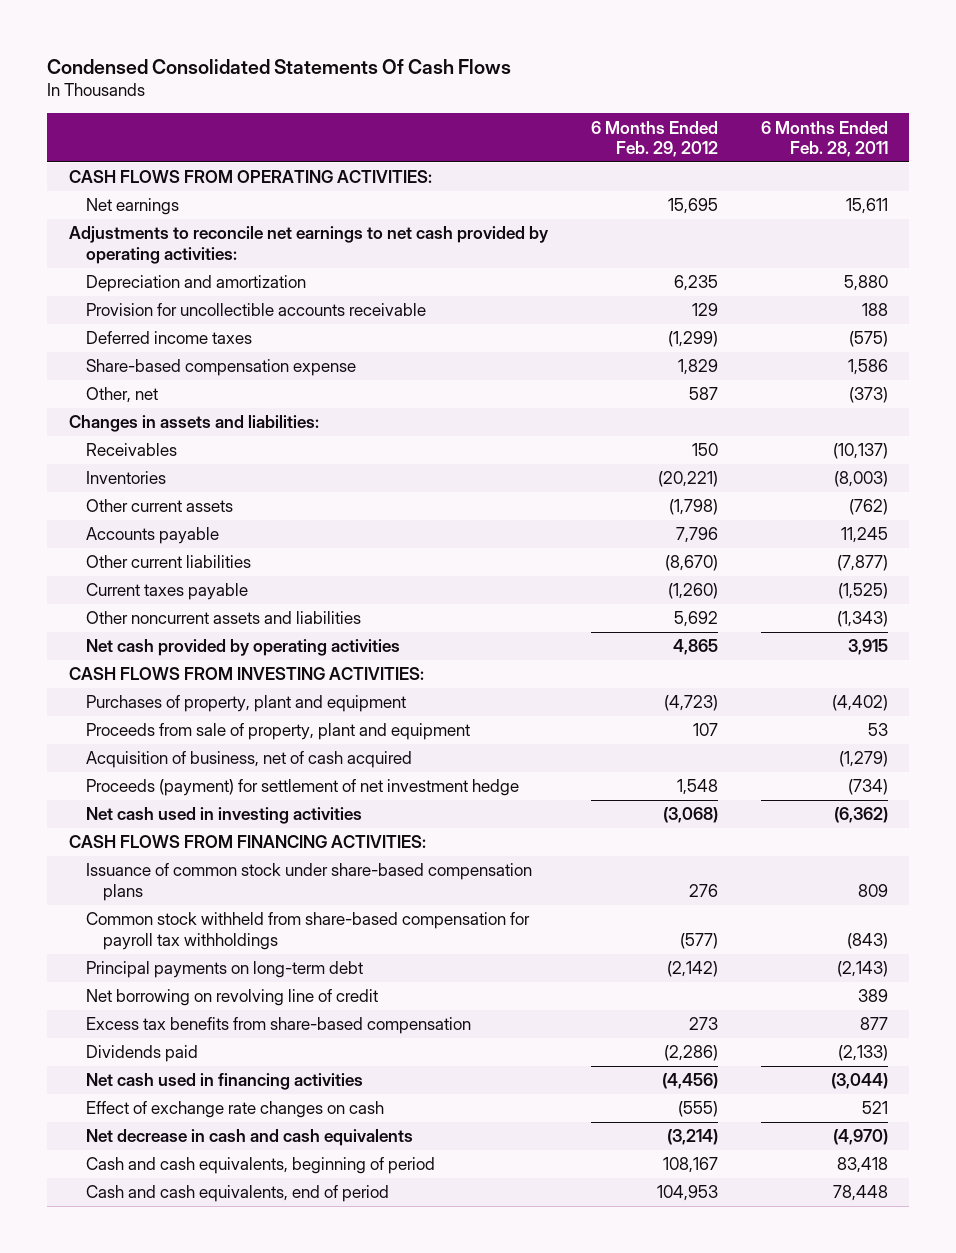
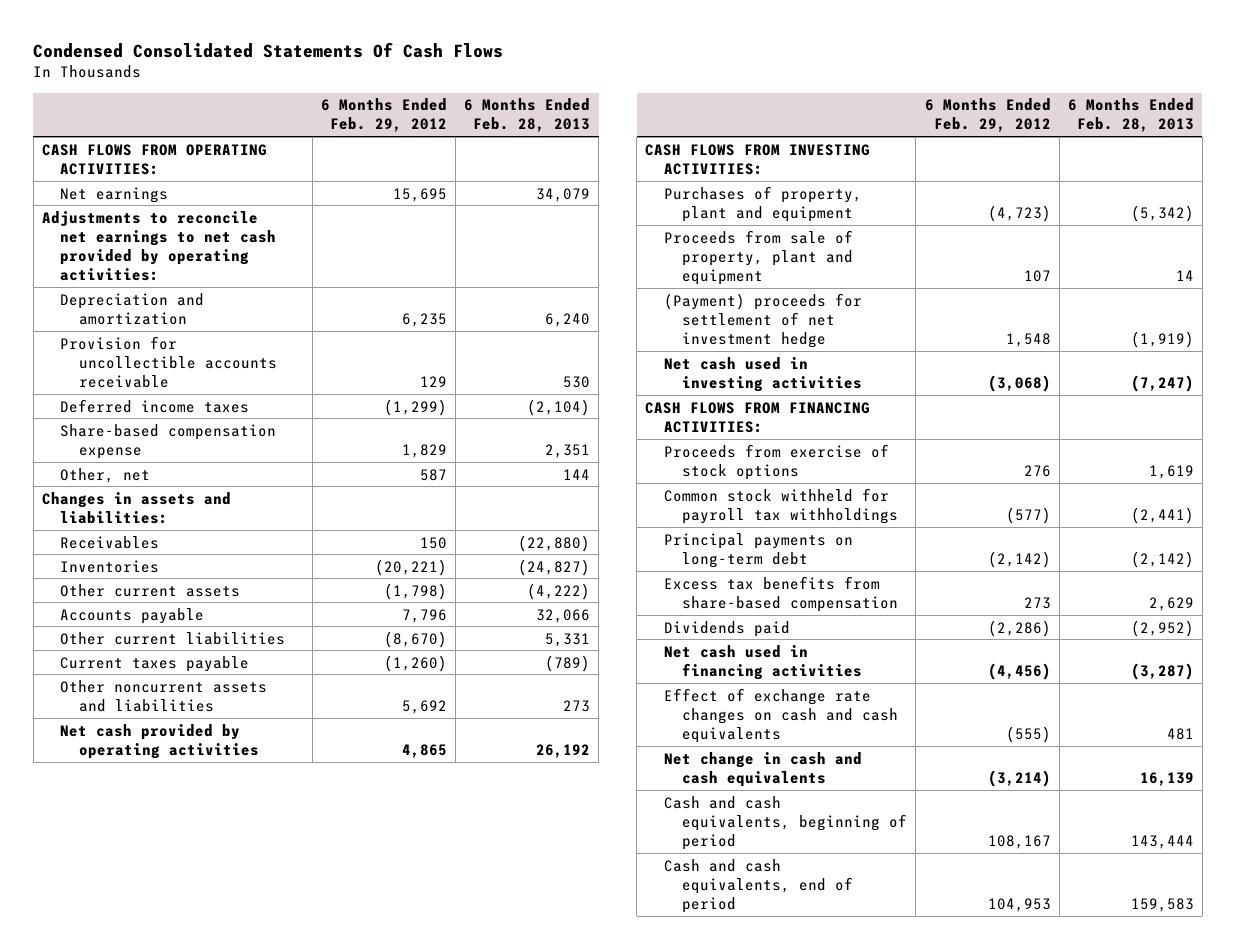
- | 6 Months Ended Feb. 29, 2012 | 6 Months Ended Feb. 28, 2011
+ | 6 Months Ended Feb. 29, 2012 | 6 Months Ended Feb. 28, 2013
- Acquisition of business, net of cash acquired | | (1,279)
- Proceeds (payment) for settlement of net investment hedge | 1,548 | (734)
+ (Payment) proceeds for settlement of net investment hedge | 1,548 | (1,919)
- Issuance of common stock under share-based compensation plans | 276 | 809
- Common stock withheld from share-based compensation for payroll tax withholdings | (577) | (843)
+ Proceeds from exercise of stock options | 276 | 1,619
+ Common stock withheld for payroll tax withholdings | (577) | (2,441)
- Net borrowing on revolving line of credit | | 389
- Effect of exchange rate changes on cash | (555) | 521
- Net decrease in cash and cash equivalents | (3,214) | (4,970)
+ Effect of exchange rate changes on cash and cash equivalents | (555) | 481
+ Net change in cash and cash equivalents | (3,214) | 16,139

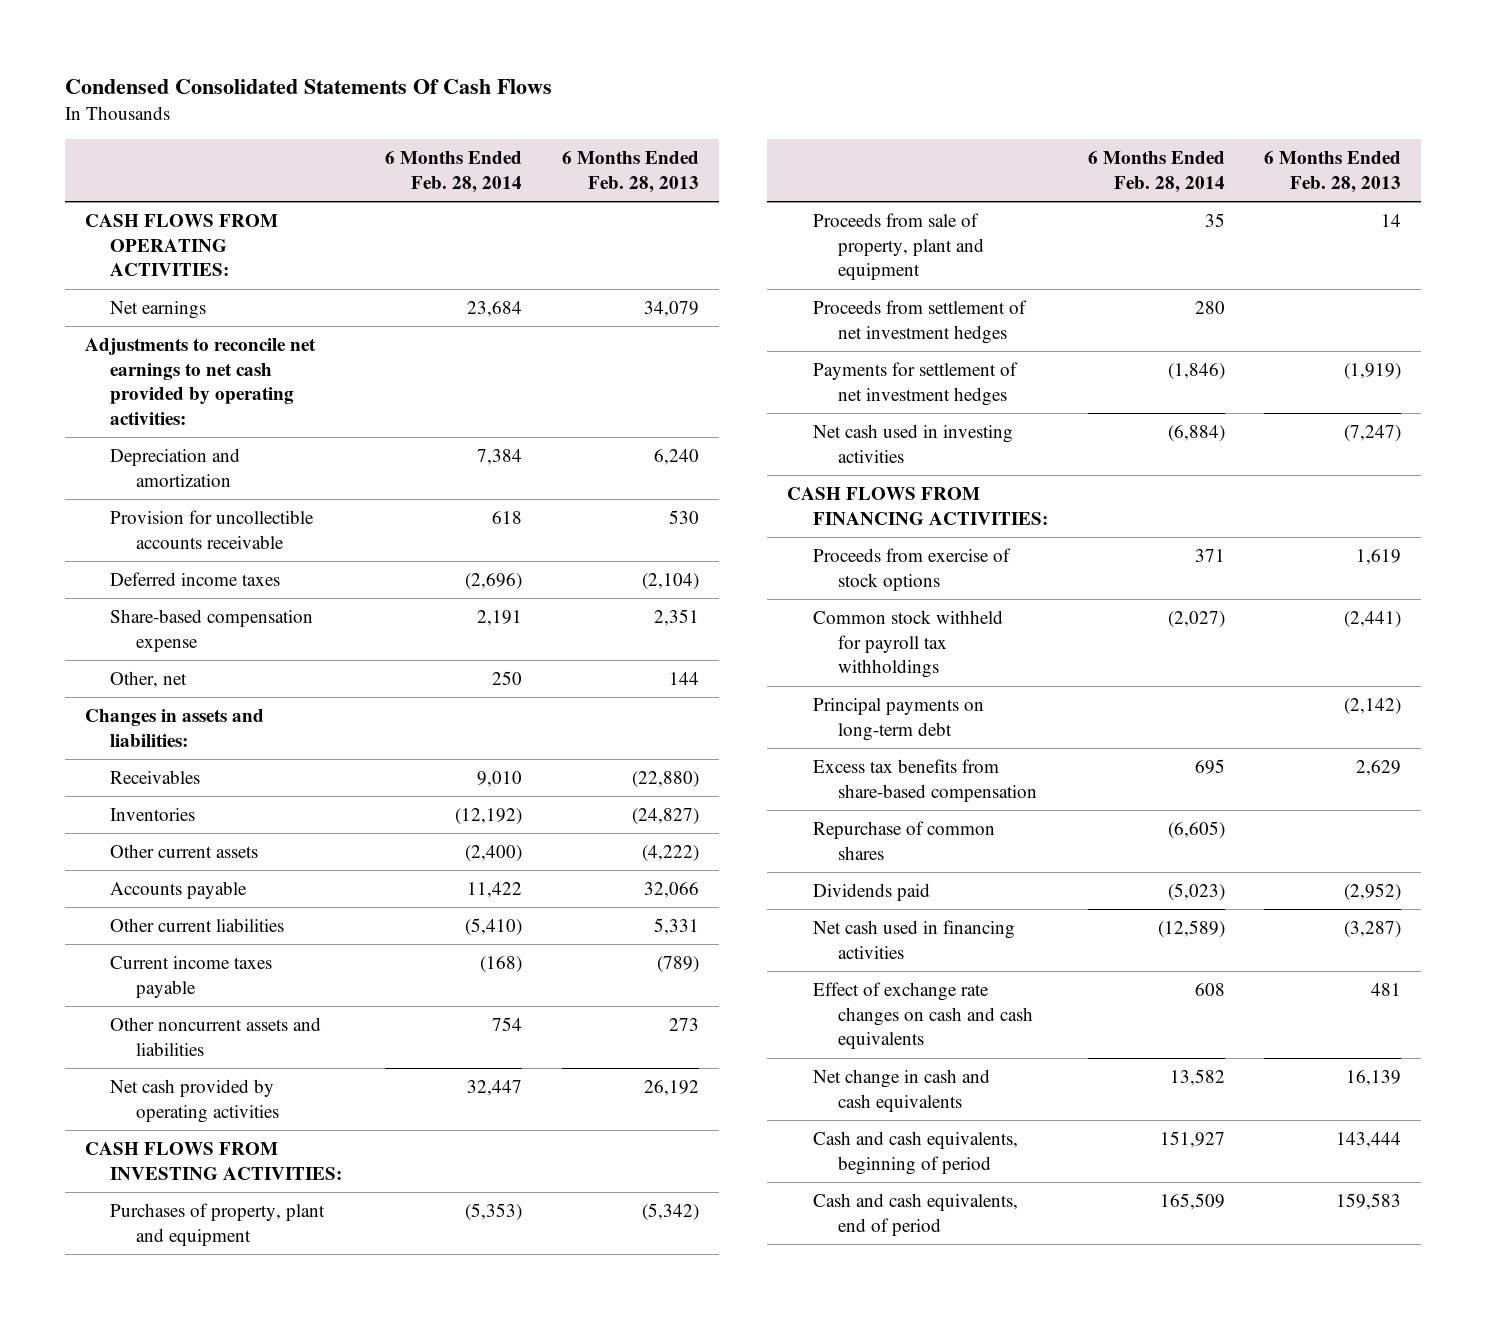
- | 6 Months Ended Feb. 29, 2012 | 6 Months Ended Feb. 28, 2013
+ | 6 Months Ended Feb. 28, 2014 | 6 Months Ended Feb. 28, 2013
- Current taxes payable | (1,260) | (789)
+ Current income taxes payable | (168) | (789)
- (Payment) proceeds for settlement of net investment hedge | 1,548 | (1,919)
+ Proceeds from settlement of net investment hedges | 280 |
+ Payments for settlement of net investment hedges | (1,846) | (1,919)
+ Repurchase of common shares | (6,605) |

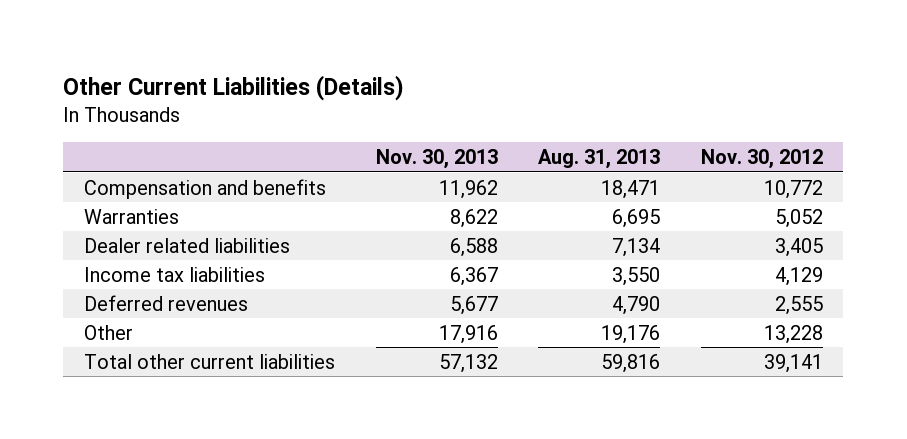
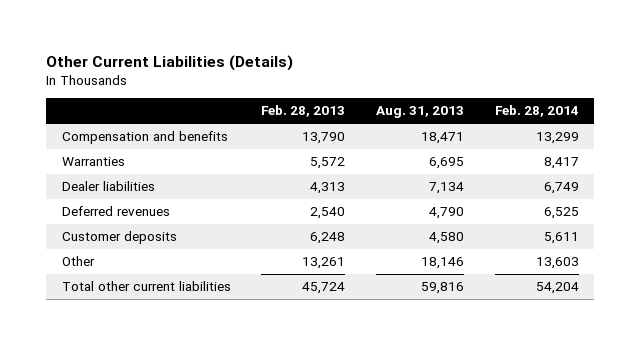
- | Nov. 30, 2013 | Aug. 31, 2013 | Nov. 30, 2012
+ | Feb. 28, 2013 | Aug. 31, 2013 | Feb. 28, 2014
- Dealer related liabilities | 6,588 | 7,134 | 3,405
- Income tax liabilities | 6,367 | 3,550 | 4,129
+ Dealer liabilities | 4,313 | 7,134 | 6,749
- Other | 17,916 | 19,176 | 13,228
+ Customer deposits | 6,248 | 4,580 | 5,611
+ Other | 13,261 | 18,146 | 13,603

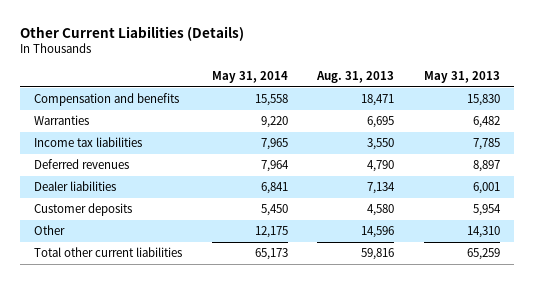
- | Feb. 28, 2013 | Aug. 31, 2013 | Feb. 28, 2014
+ | May 31, 2014 | Aug. 31, 2013 | May 31, 2013
+ Income tax liabilities | 7,965 | 3,550 | 7,785
moved down: Dealer liabilities | 6,841 | 7,134 | 6,001
- Other | 13,261 | 18,146 | 13,603
+ Other | 12,175 | 14,596 | 14,310

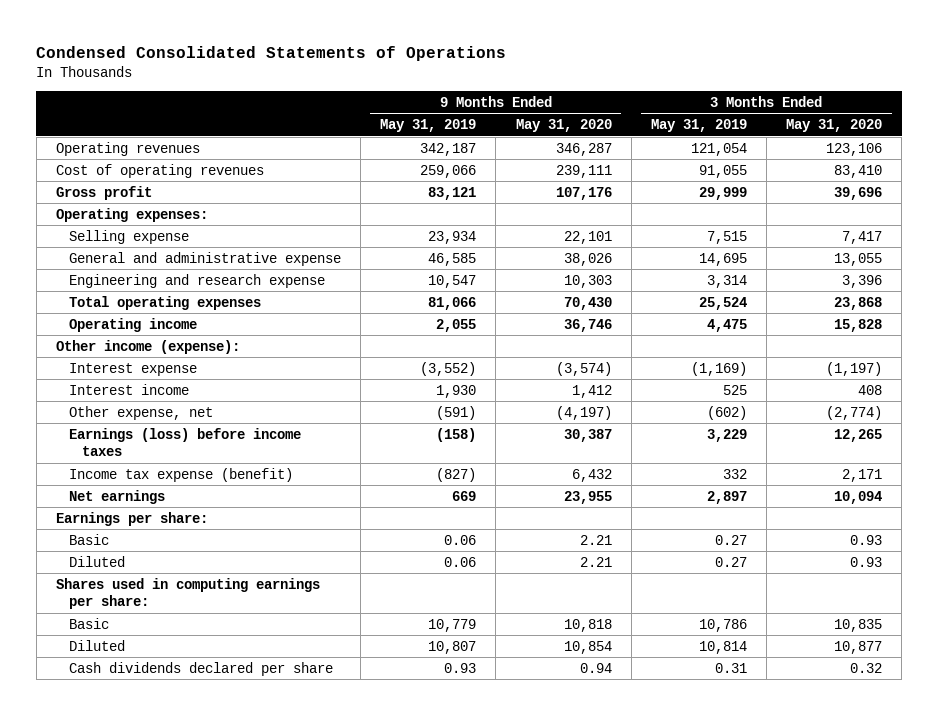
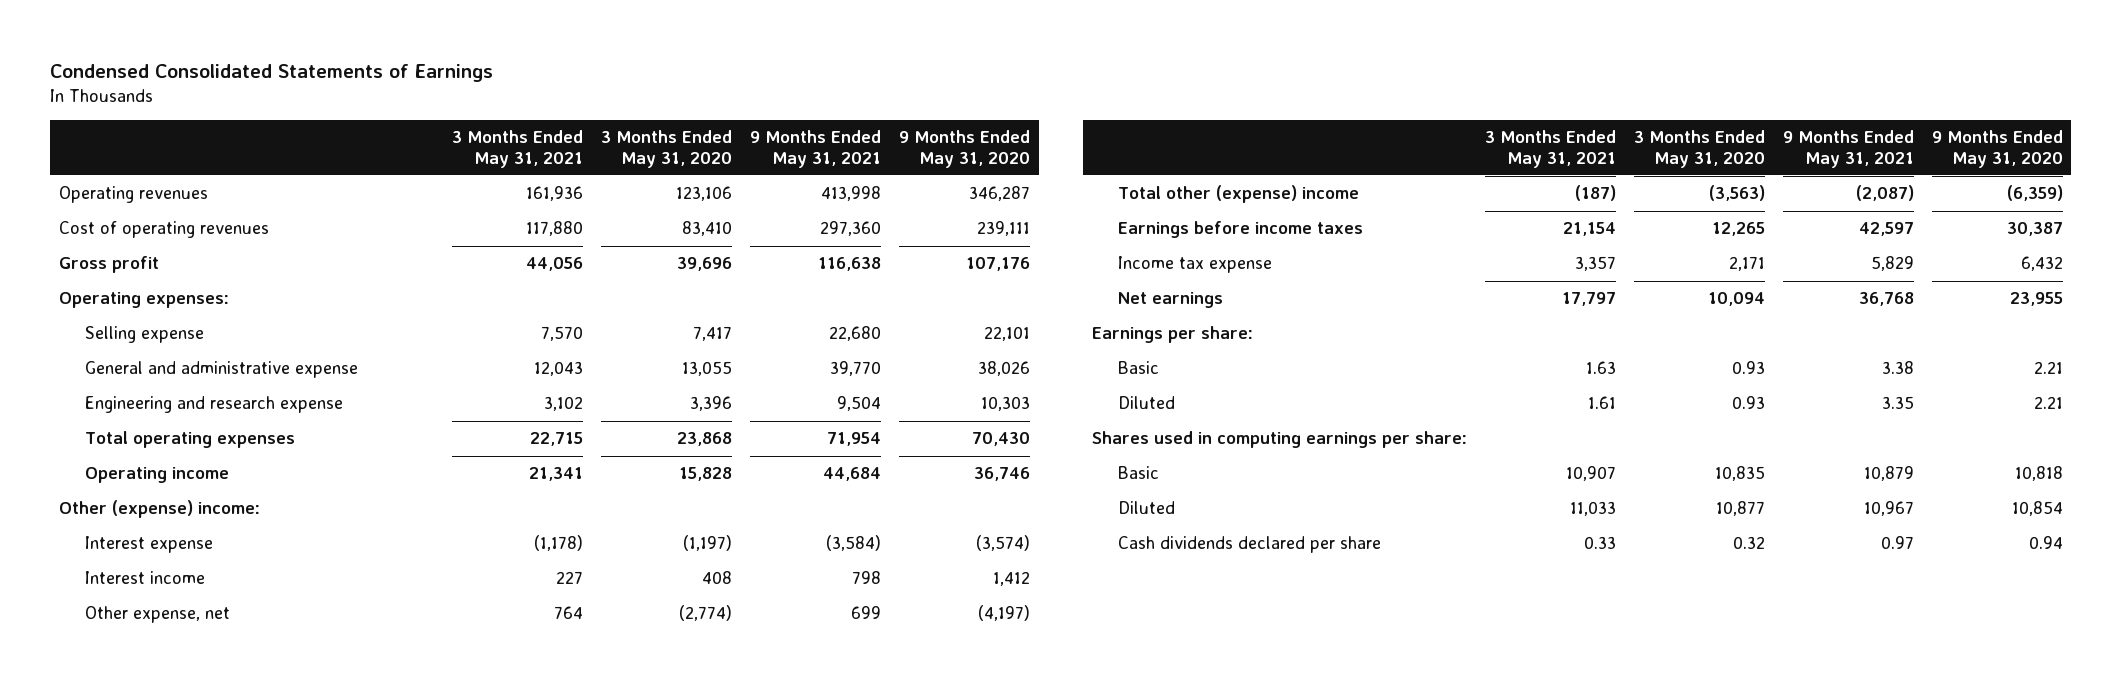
- Condensed Consolidated Statements of Operations
+ Condensed Consolidated Statements of Earnings
- | 9 Months Ended May 31, 2019 | 9 Months Ended May 31, 2020 | 3 Months Ended May 31, 2019 | 3 Months Ended May 31, 2020
+ | 3 Months Ended May 31, 2021 | 3 Months Ended May 31, 2020 | 9 Months Ended May 31, 2021 | 9 Months Ended May 31, 2020
- Other income (expense):
+ Other (expense) income:
- Earnings (loss) before income taxes | (158) | 30,387 | 3,229 | 12,265
- Income tax expense (benefit) | (827) | 6,432 | 332 | 2,171
+ Total other (expense) income | (187) | (3,563) | (2,087) | (6,359)
+ Earnings before income taxes | 21,154 | 12,265 | 42,597 | 30,387
+ Income tax expense | 3,357 | 2,171 | 5,829 | 6,432

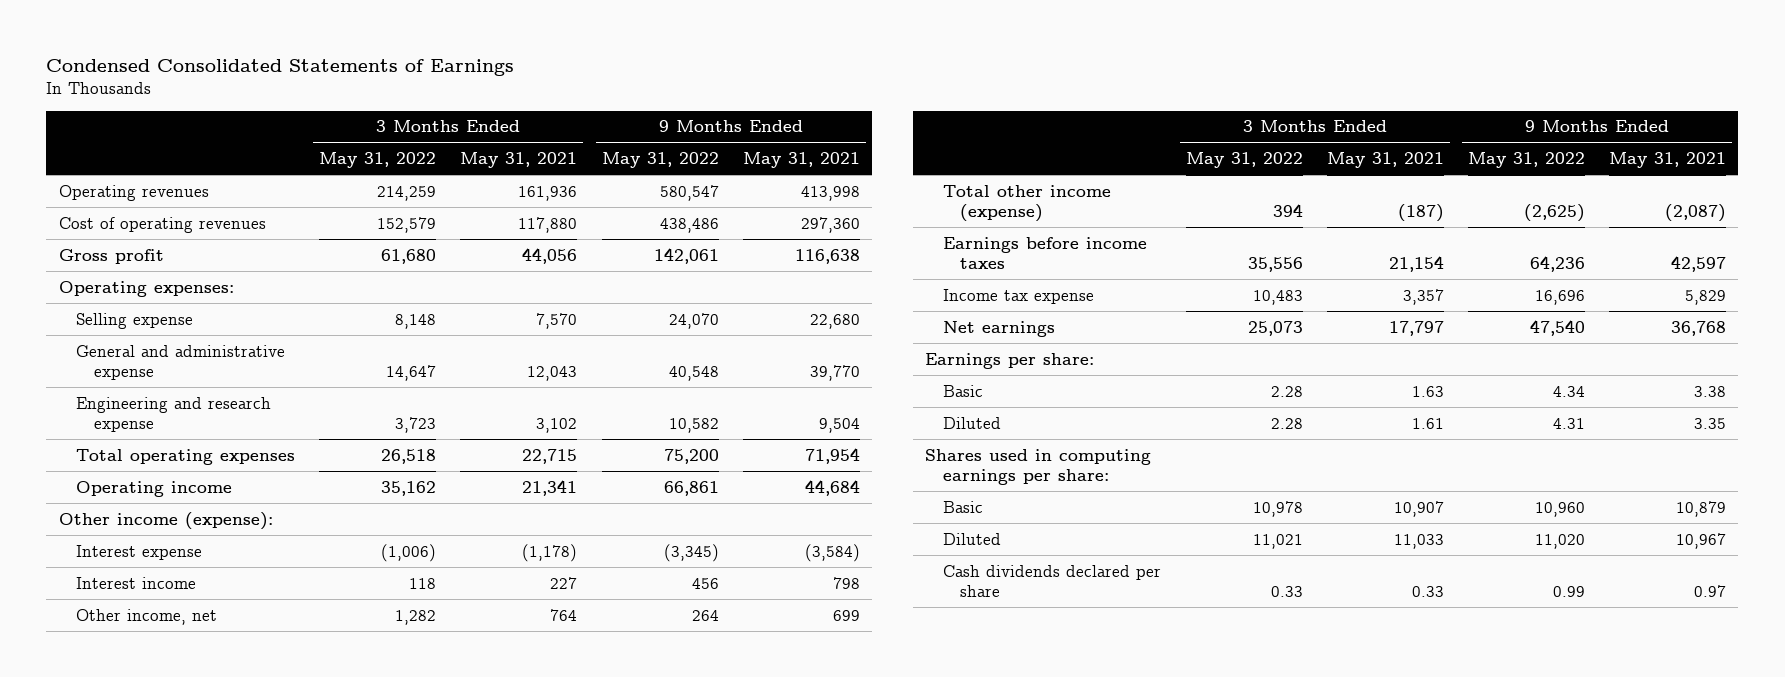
- | 3 Months Ended May 31, 2021 | 3 Months Ended May 31, 2020 | 9 Months Ended May 31, 2021 | 9 Months Ended May 31, 2020
+ | 3 Months Ended May 31, 2022 | 3 Months Ended May 31, 2021 | 9 Months Ended May 31, 2022 | 9 Months Ended May 31, 2021
- Other (expense) income:
+ Other income (expense):
- Other expense, net | 764 | (2,774) | 699 | (4,197)
- Total other (expense) income | (187) | (3,563) | (2,087) | (6,359)
+ Other income, net | 1,282 | 764 | 264 | 699
+ Total other income (expense) | 394 | (187) | (2,625) | (2,087)

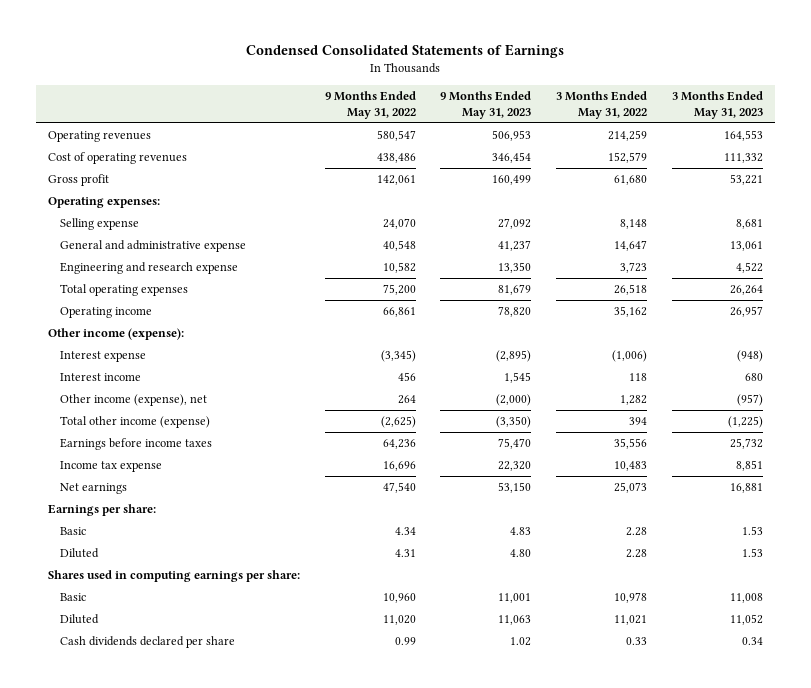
- | 3 Months Ended May 31, 2022 | 3 Months Ended May 31, 2021 | 9 Months Ended May 31, 2022 | 9 Months Ended May 31, 2021
+ | 9 Months Ended May 31, 2022 | 9 Months Ended May 31, 2023 | 3 Months Ended May 31, 2022 | 3 Months Ended May 31, 2023
- Other income, net | 1,282 | 764 | 264 | 699
+ Other income (expense), net | 264 | (2,000) | 1,282 | (957)

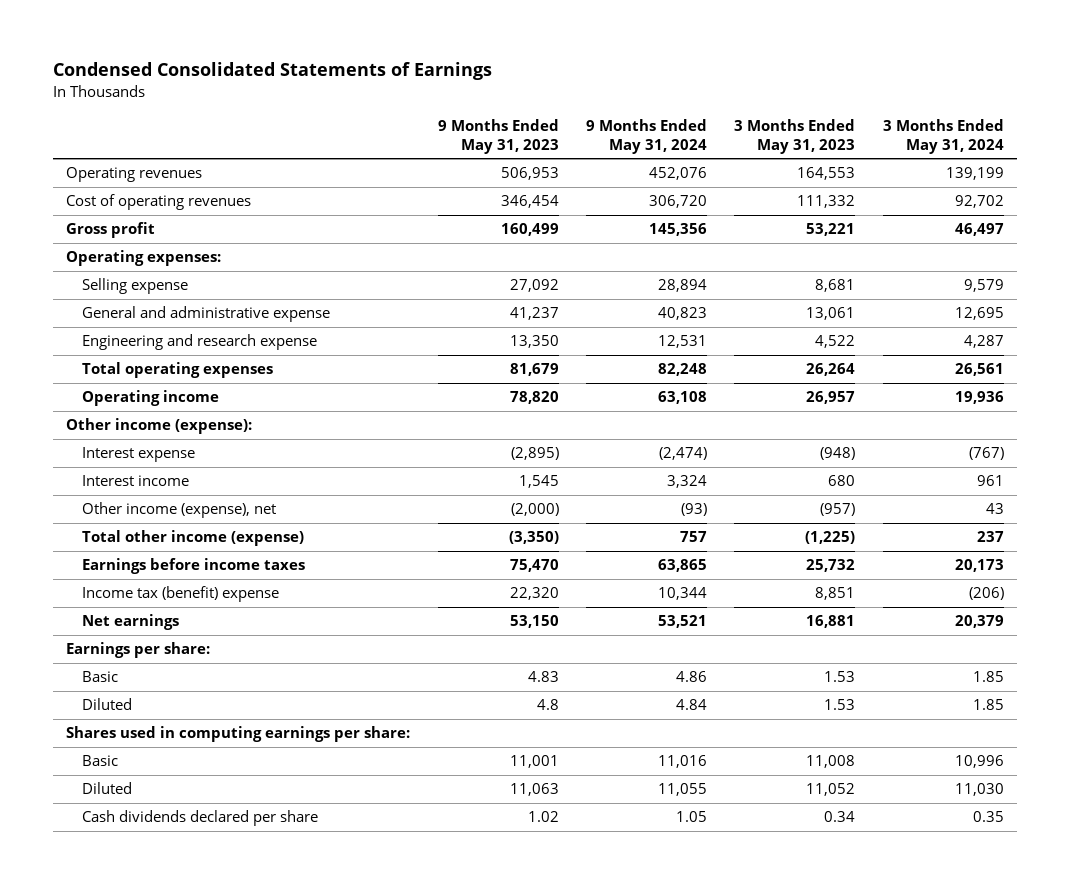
- | 9 Months Ended May 31, 2022 | 9 Months Ended May 31, 2023 | 3 Months Ended May 31, 2022 | 3 Months Ended May 31, 2023
+ | 9 Months Ended May 31, 2023 | 9 Months Ended May 31, 2024 | 3 Months Ended May 31, 2023 | 3 Months Ended May 31, 2024
- Income tax expense | 16,696 | 22,320 | 10,483 | 8,851
+ Income tax (benefit) expense | 22,320 | 10,344 | 8,851 | (206)
- Diluted | 4.31 | 4.80 | 2.28 | 1.53
+ Diluted | 4.8 | 4.84 | 1.53 | 1.85

